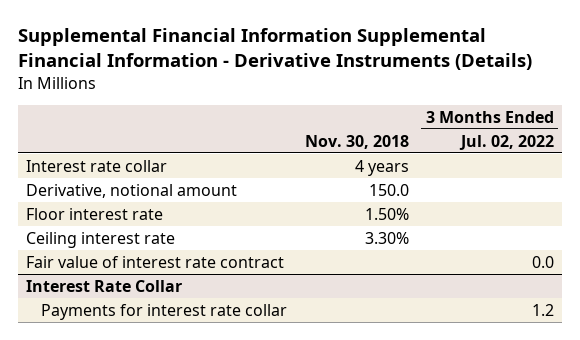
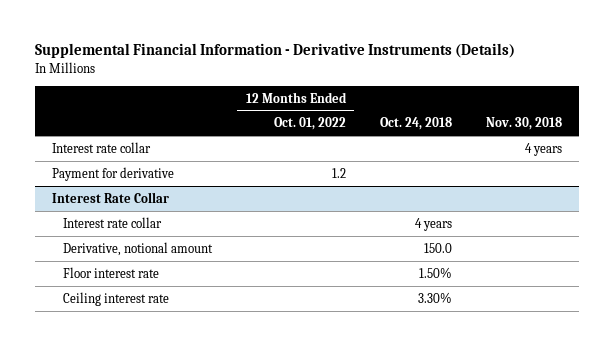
- Supplemental Financial Information Supplemental Financial Information - Derivative Instruments (Details)
+ Supplemental Financial Information - Derivative Instruments (Details)
- | Nov. 30, 2018 | 3 Months Ended Jul. 02, 2022
+ | 12 Months Ended Oct. 01, 2022 | Oct. 24, 2018 | Nov. 30, 2018
- Derivative, notional amount | 150.0 |
- Floor interest rate | 1.50% |
- Ceiling interest rate | 3.30% |
- Fair value of interest rate contract | | 0.0
+ Payment for derivative | 1.2 | |
@ Interest Rate Collar
- Payments for interest rate collar | | 1.2
+ Interest rate collar | | 4 years |
+ Derivative, notional amount | | 150.0 |
+ Floor interest rate | | 1.50% |
+ Ceiling interest rate | | 3.30% |

